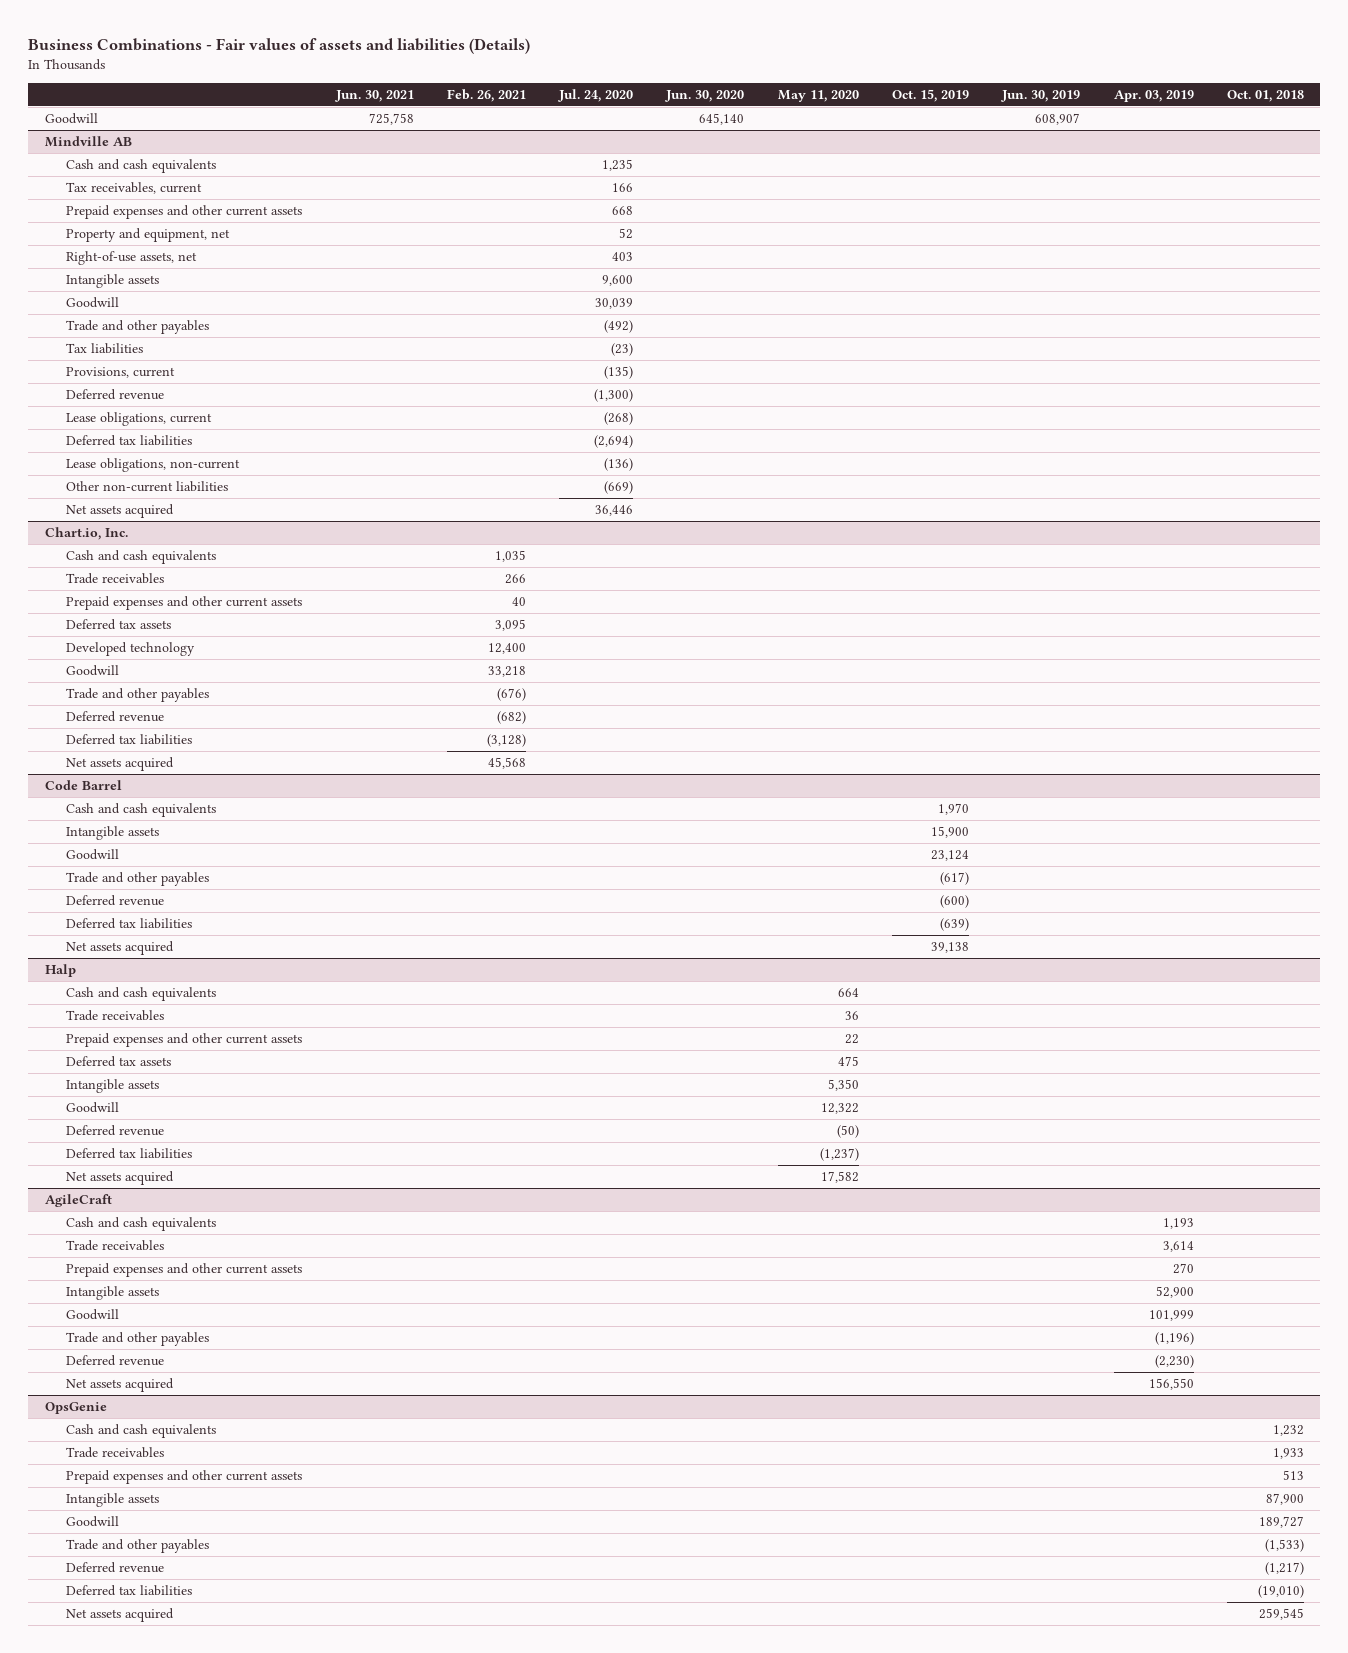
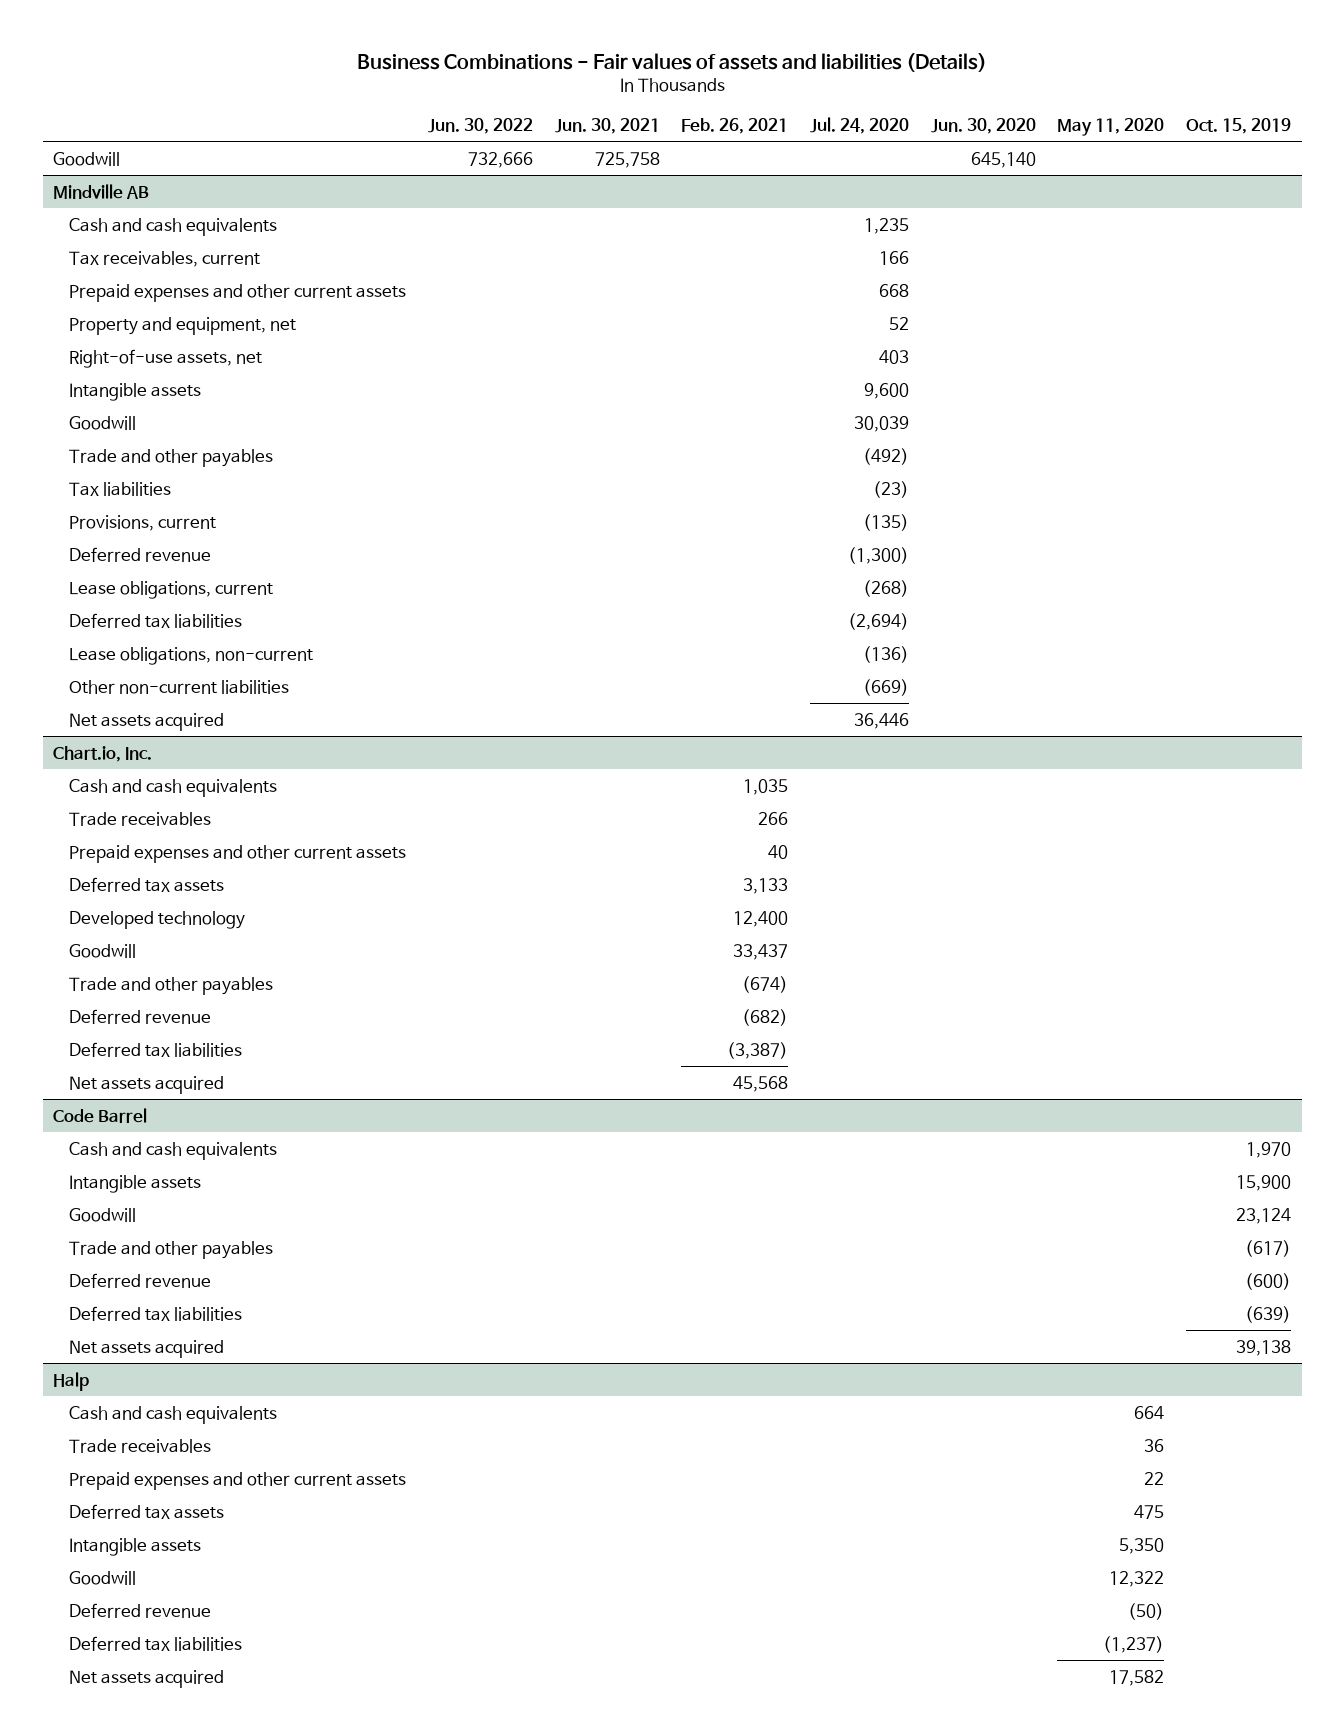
- | Jun. 30, 2021 | Feb. 26, 2021 | Jul. 24, 2020 | Jun. 30, 2020 | May 11, 2020 | Oct. 15, 2019 | Jun. 30, 2019 | Apr. 03, 2019 | Oct. 01, 2018
+ | Jun. 30, 2022 | Jun. 30, 2021 | Feb. 26, 2021 | Jul. 24, 2020 | Jun. 30, 2020 | May 11, 2020 | Oct. 15, 2019
@ Chart.io, Inc.
- Deferred tax assets | | 3,095 | | | | | | |
+ Deferred tax assets | | | 3,133 | | | |
- Goodwill | | 33,218 | | | | | | |
- Trade and other payables | | (676) | | | | | | |
+ Goodwill | | | 33,437 | | | |
+ Trade and other payables | | | (674) | | | |
- Deferred tax liabilities | | (3,128) | | | | | | |
+ Deferred tax liabilities | | | (3,387) | | | |
- AgileCraft
- Cash and cash equivalents | | | | | | | | 1,193 |
- Trade receivables | | | | | | | | 3,614 |
- Prepaid expenses and other current assets | | | | | | | | 270 |
- Intangible assets | | | | | | | | 52,900 |
- Goodwill | | | | | | | | 101,999 |
- Trade and other payables | | | | | | | | (1,196) |
- Deferred revenue | | | | | | | | (2,230) |
- Net assets acquired | | | | | | | | 156,550 |
- OpsGenie
- Cash and cash equivalents | | | | | | | | | 1,232
- Trade receivables | | | | | | | | | 1,933
- Prepaid expenses and other current assets | | | | | | | | | 513
- Intangible assets | | | | | | | | | 87,900
- Goodwill | | | | | | | | | 189,727
- Trade and other payables | | | | | | | | | (1,533)
- Deferred revenue | | | | | | | | | (1,217)
- Deferred tax liabilities | | | | | | | | | (19,010)
- Net assets acquired | | | | | | | | | 259,545

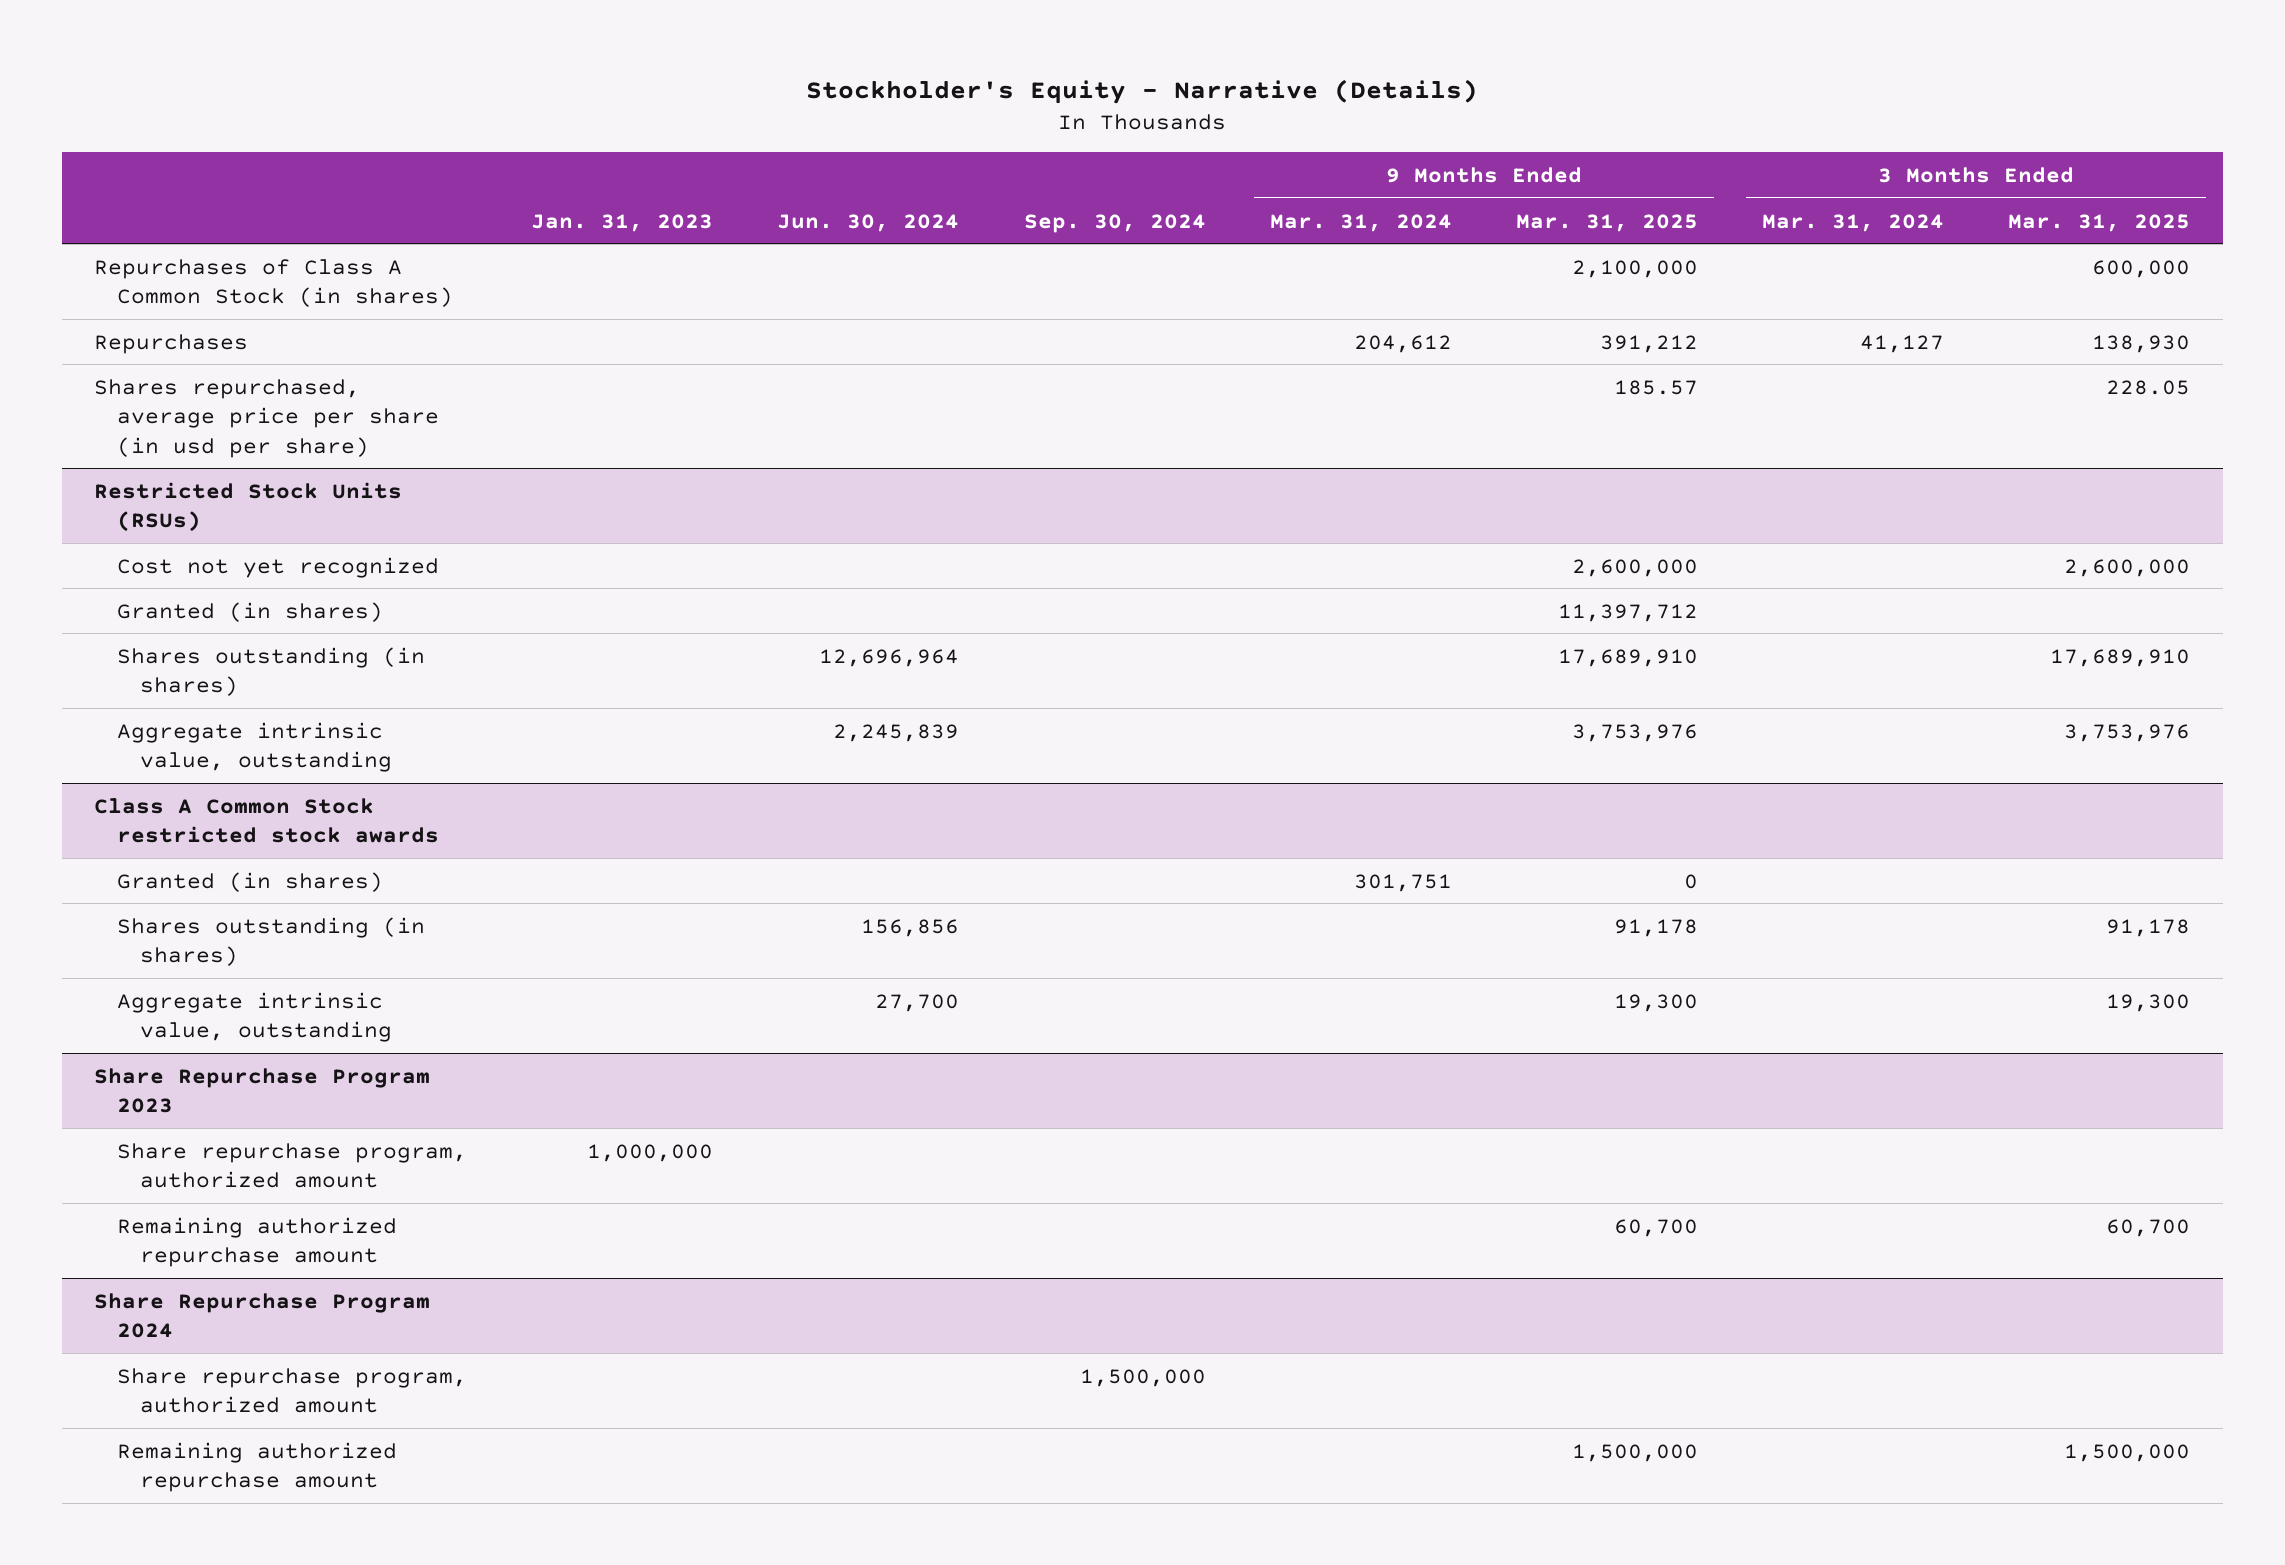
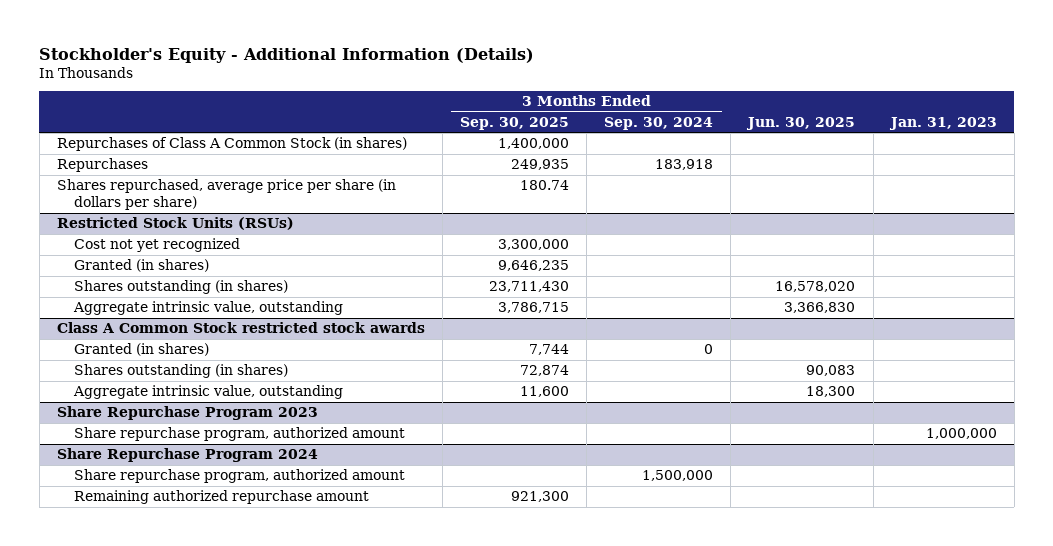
- Stockholder's Equity - Narrative (Details)
+ Stockholder's Equity - Additional Information (Details)
- | Jan. 31, 2023 | Jun. 30, 2024 | Sep. 30, 2024 | 9 Months Ended Mar. 31, 2024 | 9 Months Ended Mar. 31, 2025 | 3 Months Ended Mar. 31, 2024 | 3 Months Ended Mar. 31, 2025
+ | 3 Months Ended Sep. 30, 2025 | 3 Months Ended Sep. 30, 2024 | Jun. 30, 2025 | Jan. 31, 2023
- Shares repurchased, average price per share (in usd per share) | | | | | 185.57 | | 228.05
+ Shares repurchased, average price per share (in dollars per share) | 180.74 | | |
@ Share Repurchase Program 2023
- Remaining authorized repurchase amount | | | | | 60,700 | | 60,700

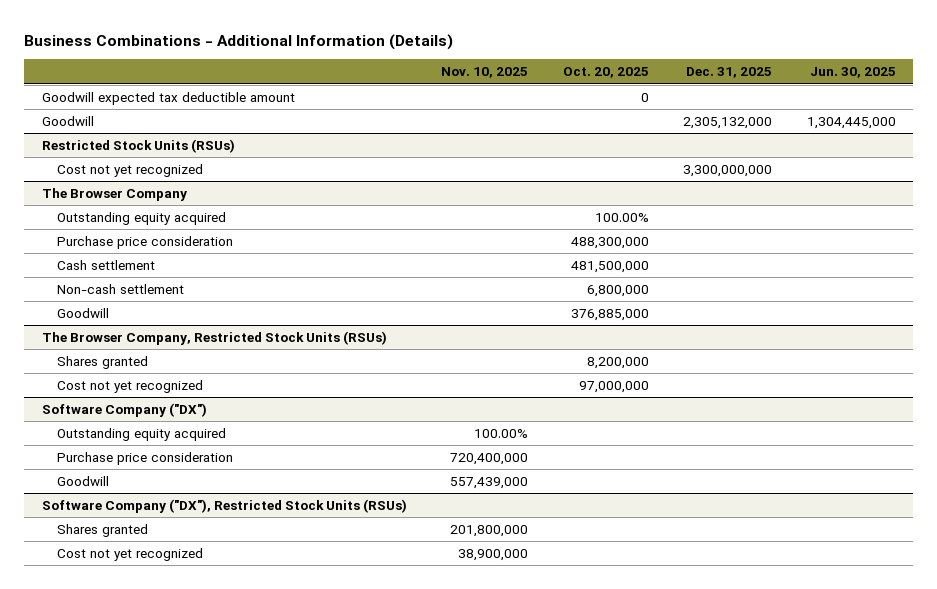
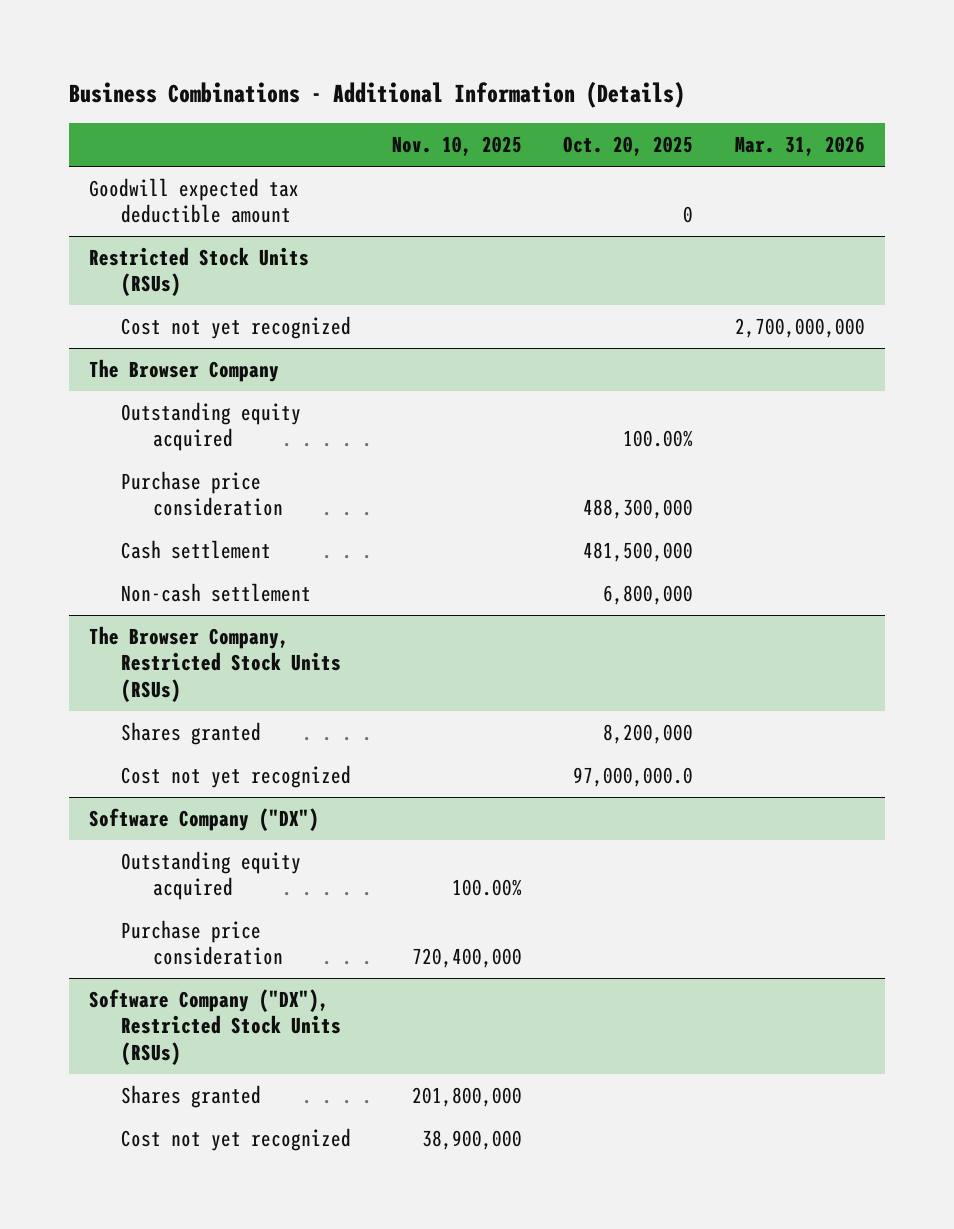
- | Nov. 10, 2025 | Oct. 20, 2025 | Dec. 31, 2025 | Jun. 30, 2025
+ | Nov. 10, 2025 | Oct. 20, 2025 | Mar. 31, 2026
- Goodwill | | | 2,305,132,000 | 1,304,445,000
@ The Browser Company
- Goodwill | | 376,885,000 | |
@ The Browser Company, Restricted Stock Units (RSUs)
- Cost not yet recognized | | 97,000,000 | |
+ Cost not yet recognized | | 97,000,000.0 |
@ Software Company ("DX")
- Goodwill | 557,439,000 | | |

